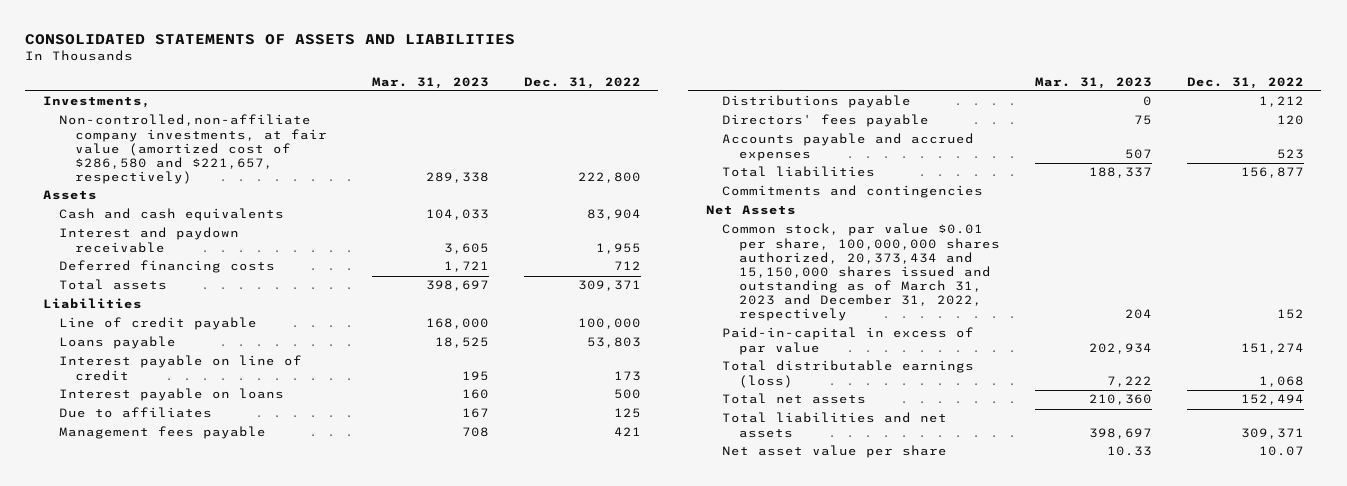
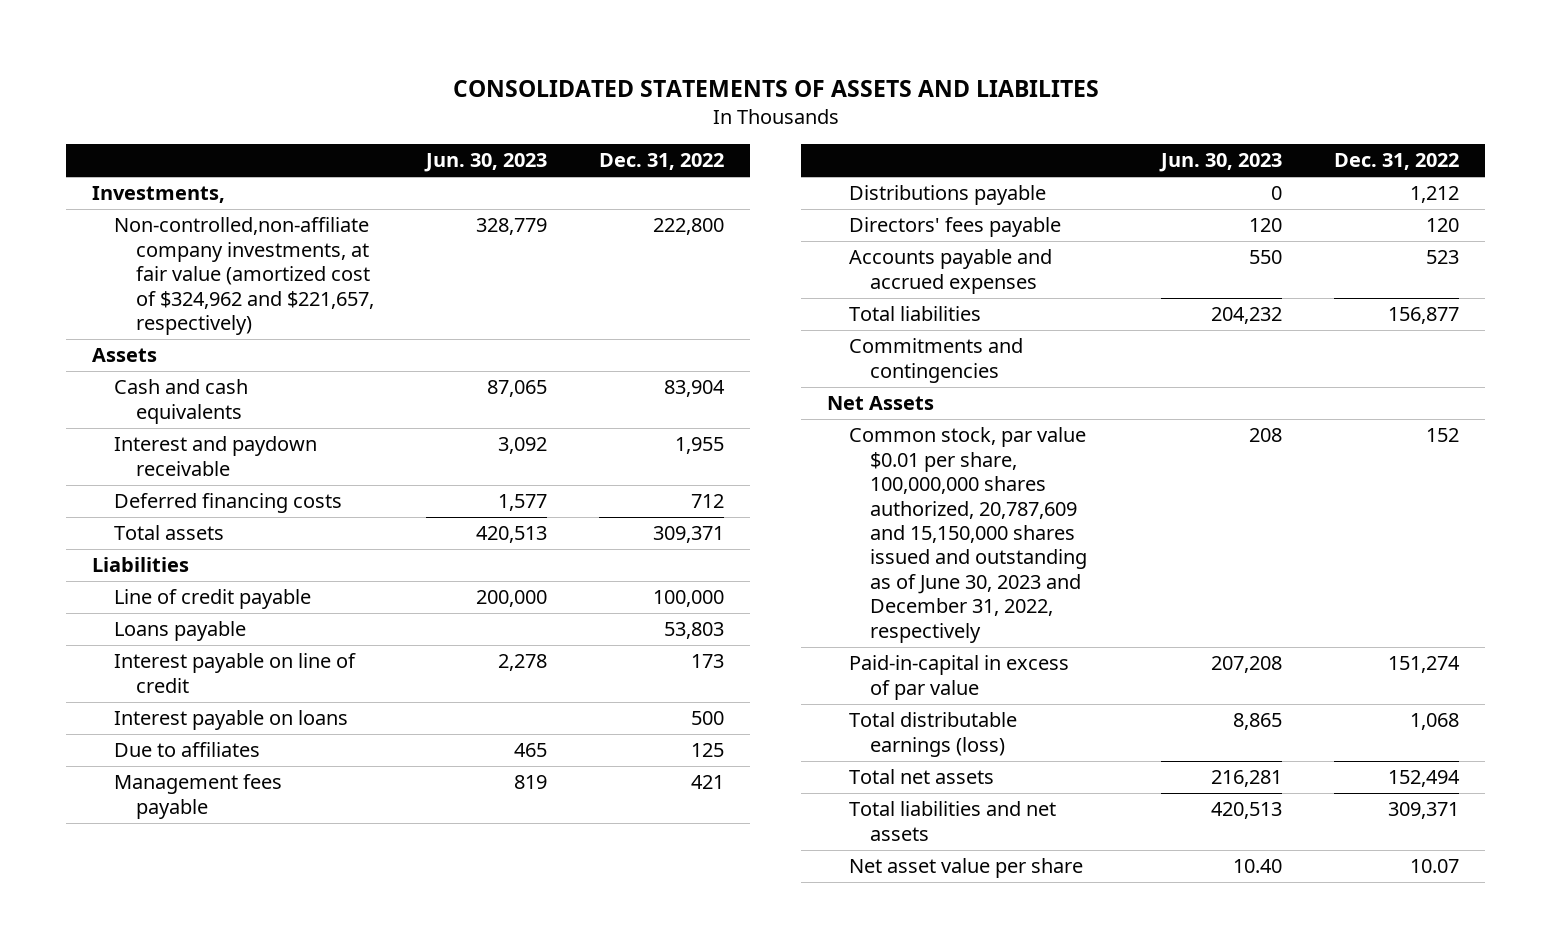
- CONSOLIDATED STATEMENTS OF ASSETS AND LIABILITIES
+ CONSOLIDATED STATEMENTS OF ASSETS AND LIABILITES
- | Mar. 31, 2023 | Dec. 31, 2022
+ | Jun. 30, 2023 | Dec. 31, 2022
- Non-controlled,non-affiliate company investments, at fair value (amortized cost of $286,580 and $221,657, respectively) | 289,338 | 222,800
+ Non-controlled,non-affiliate company investments, at fair value (amortized cost of $324,962 and $221,657, respectively) | 328,779 | 222,800
- Common stock, par value $0.01 per share, 100,000,000 shares authorized, 20,373,434 and 15,150,000 shares issued and outstanding as of March 31, 2023 and December 31, 2022, respectively | 204 | 152
+ Common stock, par value $0.01 per share, 100,000,000 shares authorized, 20,787,609 and 15,150,000 shares issued and outstanding as of June 30, 2023 and December 31, 2022, respectively | 208 | 152

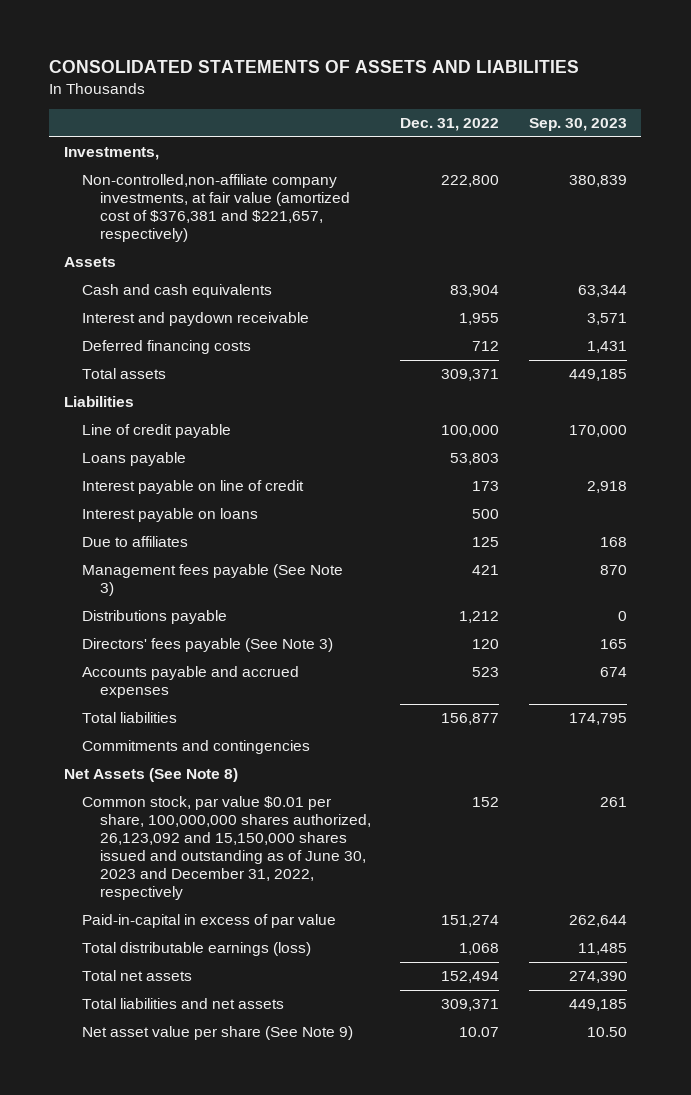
- CONSOLIDATED STATEMENTS OF ASSETS AND LIABILITES
+ CONSOLIDATED STATEMENTS OF ASSETS AND LIABILITIES
- | Jun. 30, 2023 | Dec. 31, 2022
+ | Dec. 31, 2022 | Sep. 30, 2023
- Non-controlled,non-affiliate company investments, at fair value (amortized cost of $324,962 and $221,657, respectively) | 328,779 | 222,800
+ Non-controlled,non-affiliate company investments, at fair value (amortized cost of $376,381 and $221,657, respectively) | 222,800 | 380,839
- Management fees payable | 819 | 421
+ Management fees payable (See Note 3) | 421 | 870
- Directors' fees payable | 120 | 120
+ Directors' fees payable (See Note 3) | 120 | 165
- Net Assets
- Common stock, par value $0.01 per share, 100,000,000 shares authorized, 20,787,609 and 15,150,000 shares issued and outstanding as of June 30, 2023 and December 31, 2022, respectively | 208 | 152
+ Net Assets (See Note 8)
+ Common stock, par value $0.01 per share, 100,000,000 shares authorized, 26,123,092 and 15,150,000 shares issued and outstanding as of June 30, 2023 and December 31, 2022, respectively | 152 | 261
- Net asset value per share | 10.40 | 10.07
+ Net asset value per share (See Note 9) | 10.07 | 10.50

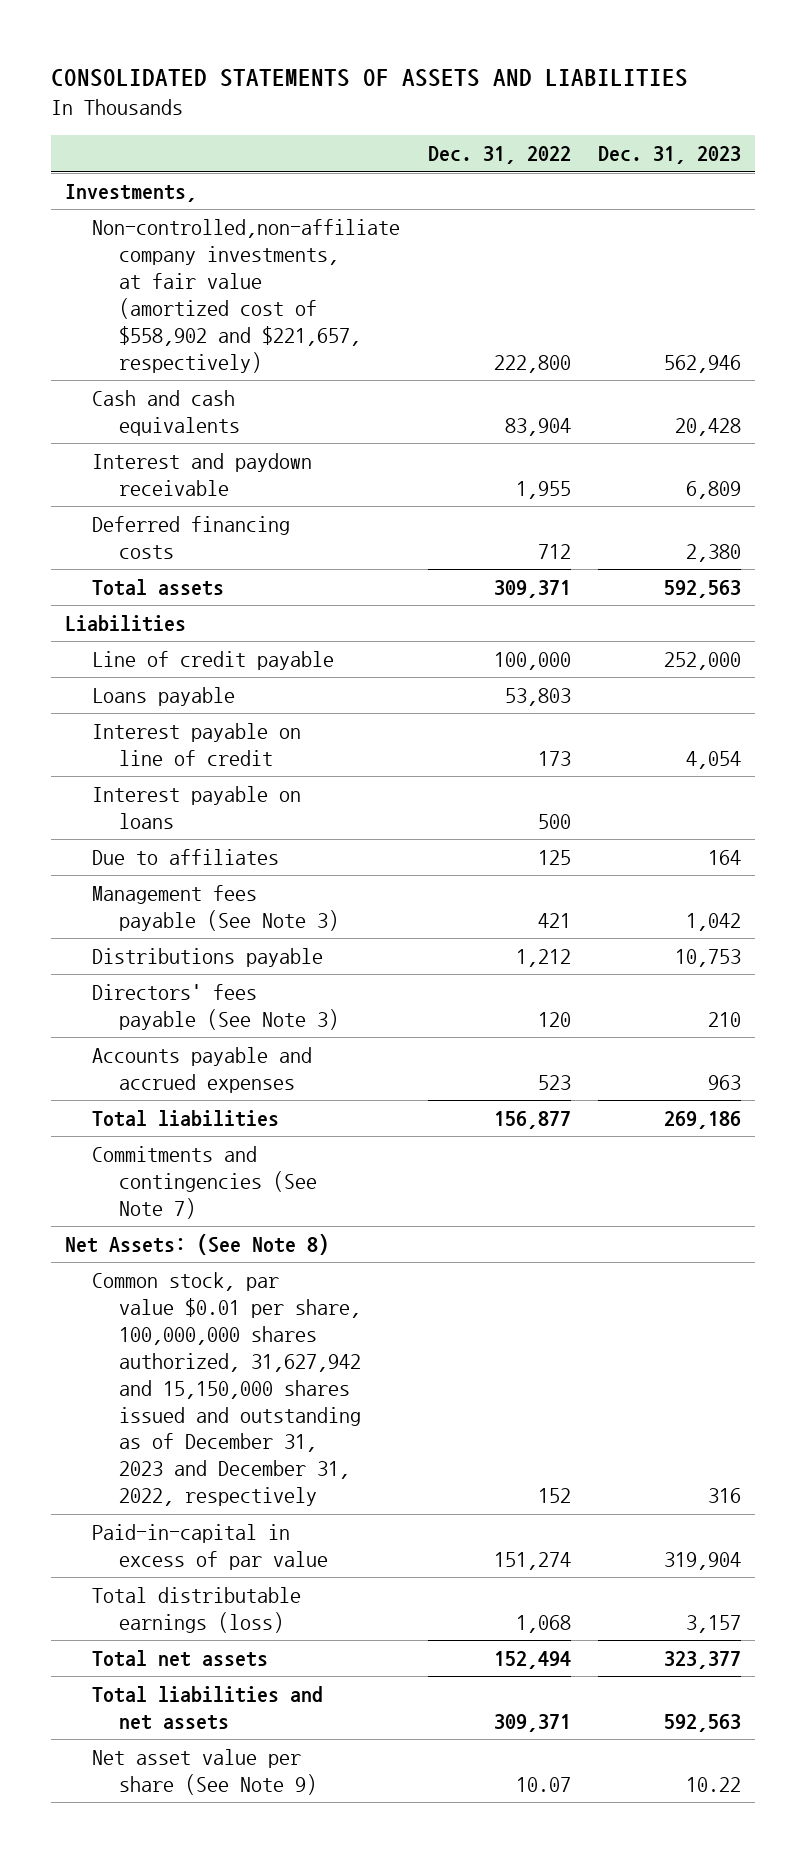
- | Dec. 31, 2022 | Sep. 30, 2023
+ | Dec. 31, 2022 | Dec. 31, 2023
- Non-controlled,non-affiliate company investments, at fair value (amortized cost of $376,381 and $221,657, respectively) | 222,800 | 380,839
- Assets
+ Non-controlled,non-affiliate company investments, at fair value (amortized cost of $558,902 and $221,657, respectively) | 222,800 | 562,946
- Commitments and contingencies
- Net Assets (See Note 8)
- Common stock, par value $0.01 per share, 100,000,000 shares authorized, 26,123,092 and 15,150,000 shares issued and outstanding as of June 30, 2023 and December 31, 2022, respectively | 152 | 261
+ Commitments and contingencies (See Note 7)
+ Net Assets: (See Note 8)
+ Common stock, par value $0.01 per share, 100,000,000 shares authorized, 31,627,942 and 15,150,000 shares issued and outstanding as of December 31, 2023 and December 31, 2022, respectively | 152 | 316

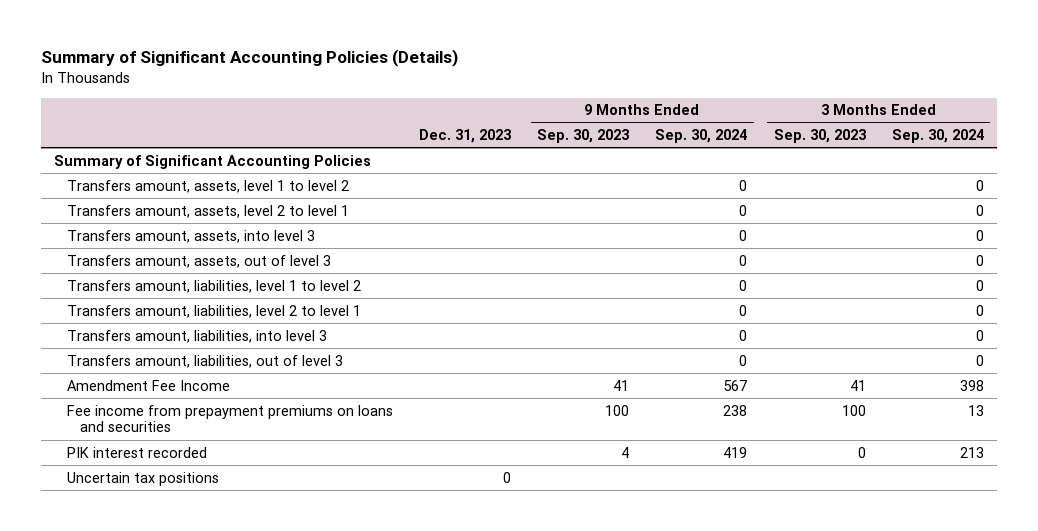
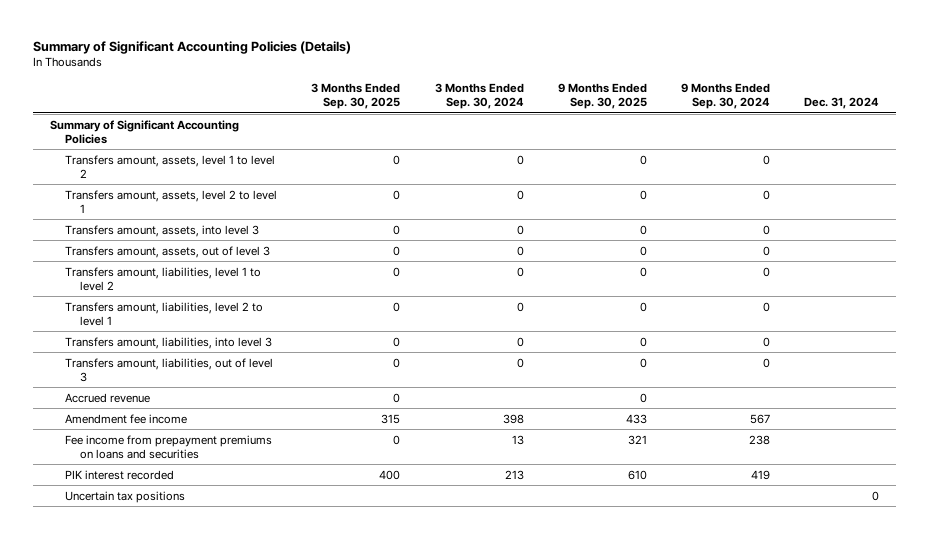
- | Dec. 31, 2023 | 9 Months Ended Sep. 30, 2023 | 9 Months Ended Sep. 30, 2024 | 3 Months Ended Sep. 30, 2023 | 3 Months Ended Sep. 30, 2024
+ | 3 Months Ended Sep. 30, 2025 | 3 Months Ended Sep. 30, 2024 | 9 Months Ended Sep. 30, 2025 | 9 Months Ended Sep. 30, 2024 | Dec. 31, 2024
- Amendment Fee Income | | 41 | 567 | 41 | 398
+ Accrued revenue | 0 | | 0 | |
+ Amendment fee income | 315 | 398 | 433 | 567 |

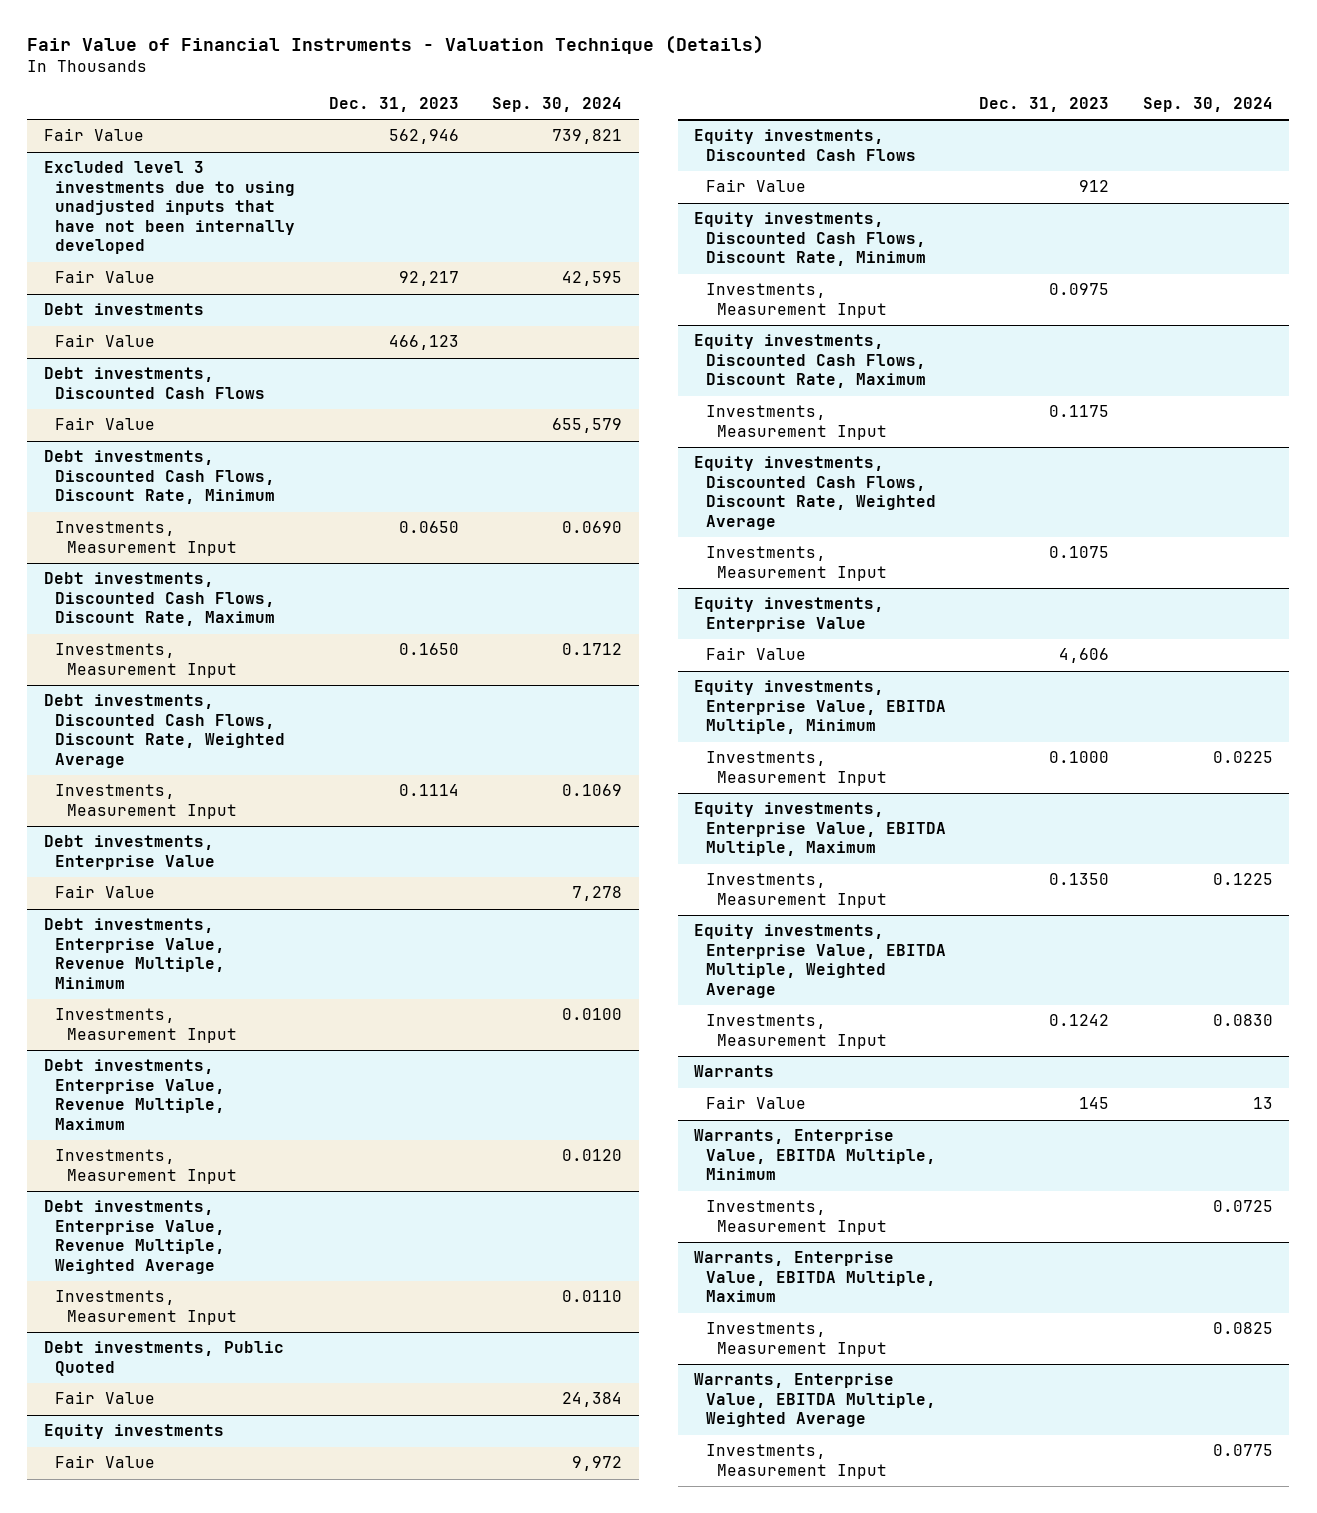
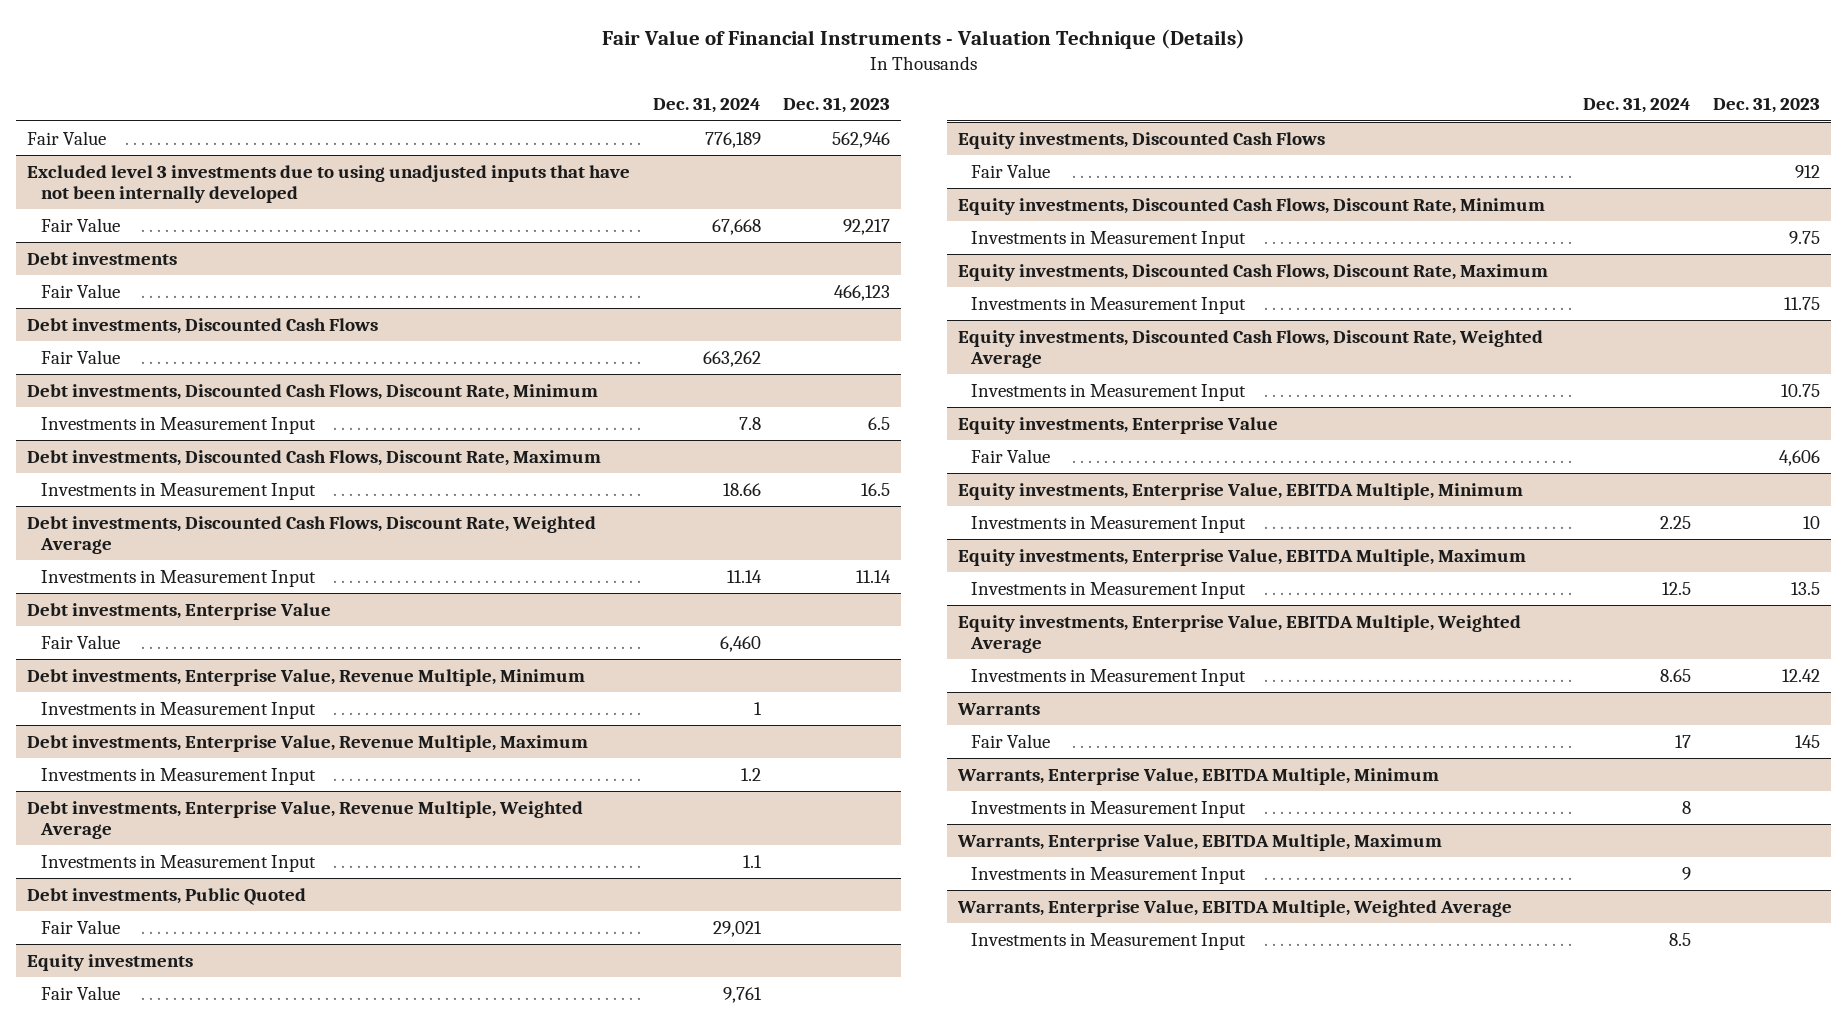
- | Dec. 31, 2023 | Sep. 30, 2024
+ | Dec. 31, 2024 | Dec. 31, 2023
@ Debt investments, Discounted Cash Flows, Discount Rate, Minimum
- Investments, Measurement Input | 0.0650 | 0.0690
+ Investments in Measurement Input | 7.8 | 6.5
@ Debt investments, Discounted Cash Flows, Discount Rate, Maximum
- Investments, Measurement Input | 0.1650 | 0.1712
+ Investments in Measurement Input | 18.66 | 16.5
@ Debt investments, Discounted Cash Flows, Discount Rate, Weighted Average
- Investments, Measurement Input | 0.1114 | 0.1069
+ Investments in Measurement Input | 11.14 | 11.14
@ Debt investments, Enterprise Value, Revenue Multiple, Minimum
- Investments, Measurement Input | | 0.0100
+ Investments in Measurement Input | 1 |
@ Debt investments, Enterprise Value, Revenue Multiple, Maximum
- Investments, Measurement Input | | 0.0120
+ Investments in Measurement Input | 1.2 |
@ Debt investments, Enterprise Value, Revenue Multiple, Weighted Average
- Investments, Measurement Input | | 0.0110
+ Investments in Measurement Input | 1.1 |
@ Equity investments, Discounted Cash Flows, Discount Rate, Minimum
- Investments, Measurement Input | 0.0975 |
+ Investments in Measurement Input | | 9.75
@ Equity investments, Discounted Cash Flows, Discount Rate, Maximum
- Investments, Measurement Input | 0.1175 |
+ Investments in Measurement Input | | 11.75
@ Equity investments, Discounted Cash Flows, Discount Rate, Weighted Average
- Investments, Measurement Input | 0.1075 |
+ Investments in Measurement Input | | 10.75
@ Equity investments, Enterprise Value, EBITDA Multiple, Minimum
- Investments, Measurement Input | 0.1000 | 0.0225
+ Investments in Measurement Input | 2.25 | 10
@ Equity investments, Enterprise Value, EBITDA Multiple, Maximum
- Investments, Measurement Input | 0.1350 | 0.1225
+ Investments in Measurement Input | 12.5 | 13.5
@ Equity investments, Enterprise Value, EBITDA Multiple, Weighted Average
- Investments, Measurement Input | 0.1242 | 0.0830
+ Investments in Measurement Input | 8.65 | 12.42
@ Warrants, Enterprise Value, EBITDA Multiple, Minimum
- Investments, Measurement Input | | 0.0725
+ Investments in Measurement Input | 8 |
@ Warrants, Enterprise Value, EBITDA Multiple, Maximum
- Investments, Measurement Input | | 0.0825
+ Investments in Measurement Input | 9 |
@ Warrants, Enterprise Value, EBITDA Multiple, Weighted Average
- Investments, Measurement Input | | 0.0775
+ Investments in Measurement Input | 8.5 |

